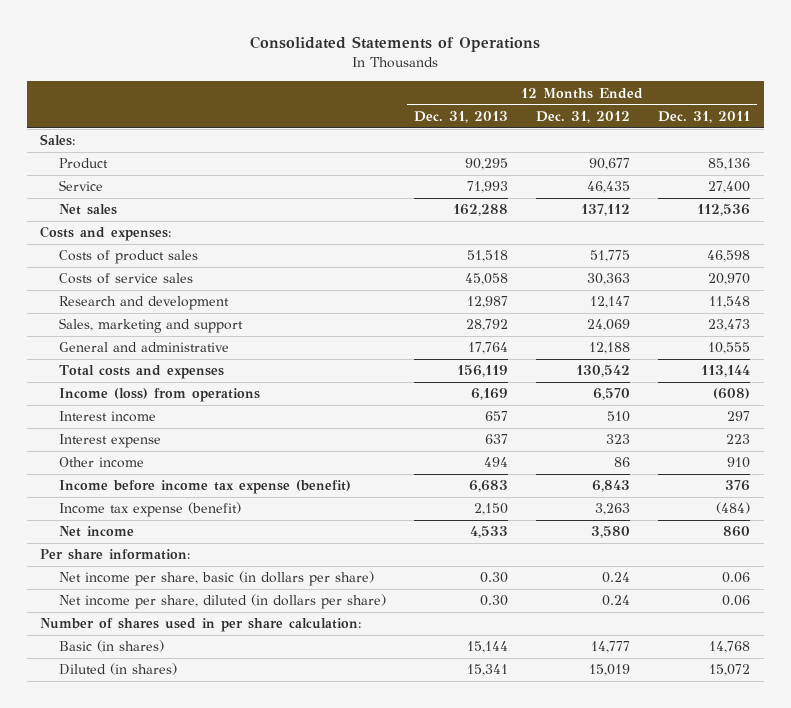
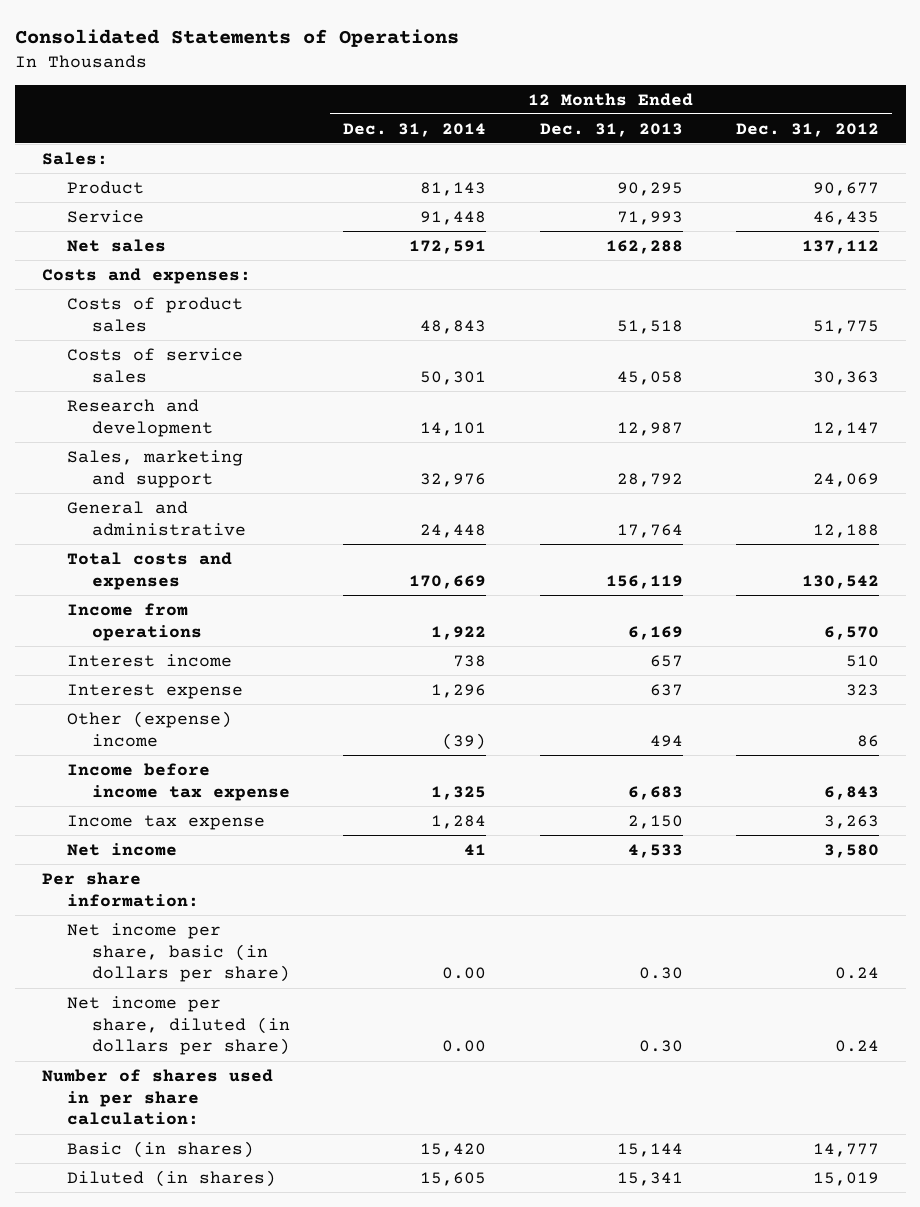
- | 12 Months Ended Dec. 31, 2013 | 12 Months Ended Dec. 31, 2012 | 12 Months Ended Dec. 31, 2011
+ | 12 Months Ended Dec. 31, 2014 | 12 Months Ended Dec. 31, 2013 | 12 Months Ended Dec. 31, 2012
- Income (loss) from operations | 6,169 | 6,570 | (608)
+ Income from operations | 1,922 | 6,169 | 6,570
- Other income | 494 | 86 | 910
- Income before income tax expense (benefit) | 6,683 | 6,843 | 376
- Income tax expense (benefit) | 2,150 | 3,263 | (484)
+ Other (expense) income | (39) | 494 | 86
+ Income before income tax expense | 1,325 | 6,683 | 6,843
+ Income tax expense | 1,284 | 2,150 | 3,263

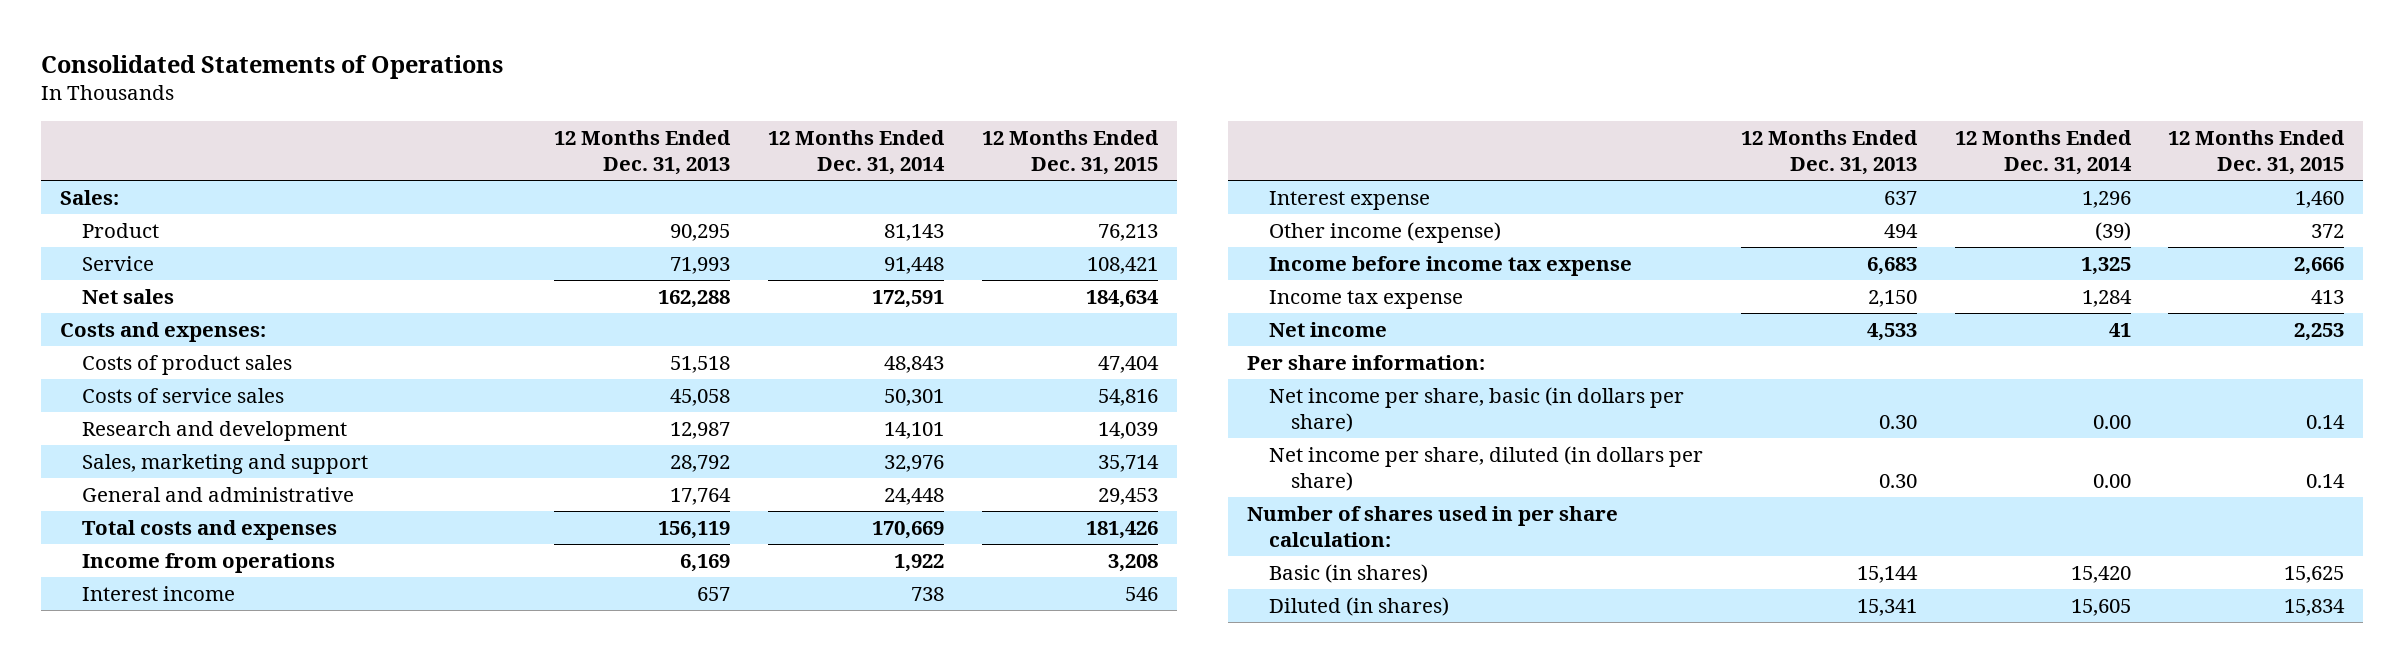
- | 12 Months Ended Dec. 31, 2014 | 12 Months Ended Dec. 31, 2013 | 12 Months Ended Dec. 31, 2012
+ | 12 Months Ended Dec. 31, 2013 | 12 Months Ended Dec. 31, 2014 | 12 Months Ended Dec. 31, 2015
- Other (expense) income | (39) | 494 | 86
+ Other income (expense) | 494 | (39) | 372

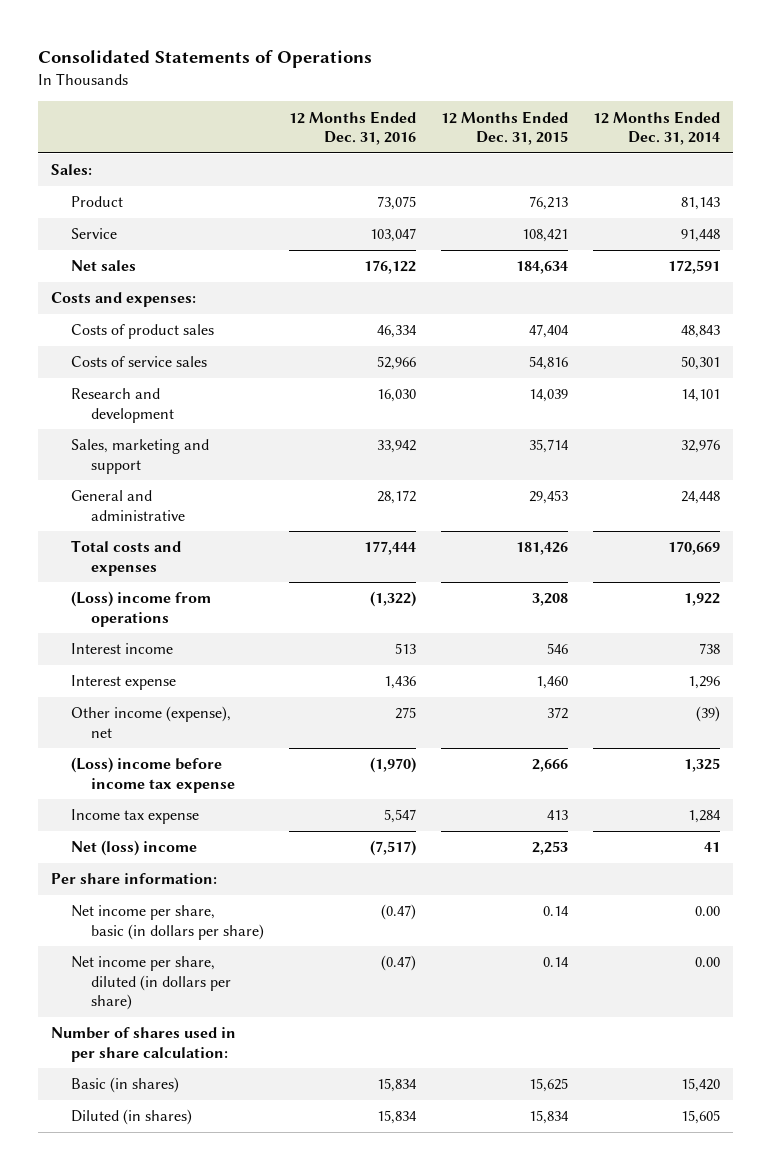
- | 12 Months Ended Dec. 31, 2013 | 12 Months Ended Dec. 31, 2014 | 12 Months Ended Dec. 31, 2015
+ | 12 Months Ended Dec. 31, 2016 | 12 Months Ended Dec. 31, 2015 | 12 Months Ended Dec. 31, 2014
- Income from operations | 6,169 | 1,922 | 3,208
+ (Loss) income from operations | (1,322) | 3,208 | 1,922
- Other income (expense) | 494 | (39) | 372
- Income before income tax expense | 6,683 | 1,325 | 2,666
+ Other income (expense), net | 275 | 372 | (39)
+ (Loss) income before income tax expense | (1,970) | 2,666 | 1,325
- Net income | 4,533 | 41 | 2,253
+ Net (loss) income | (7,517) | 2,253 | 41

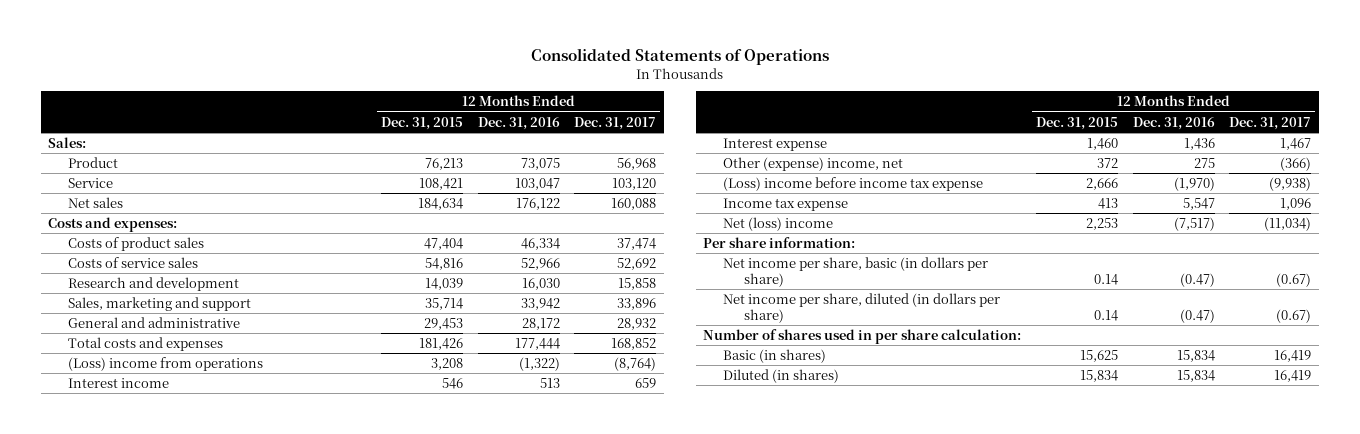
- | 12 Months Ended Dec. 31, 2016 | 12 Months Ended Dec. 31, 2015 | 12 Months Ended Dec. 31, 2014
+ | 12 Months Ended Dec. 31, 2015 | 12 Months Ended Dec. 31, 2016 | 12 Months Ended Dec. 31, 2017
- Other income (expense), net | 275 | 372 | (39)
+ Other (expense) income, net | 372 | 275 | (366)

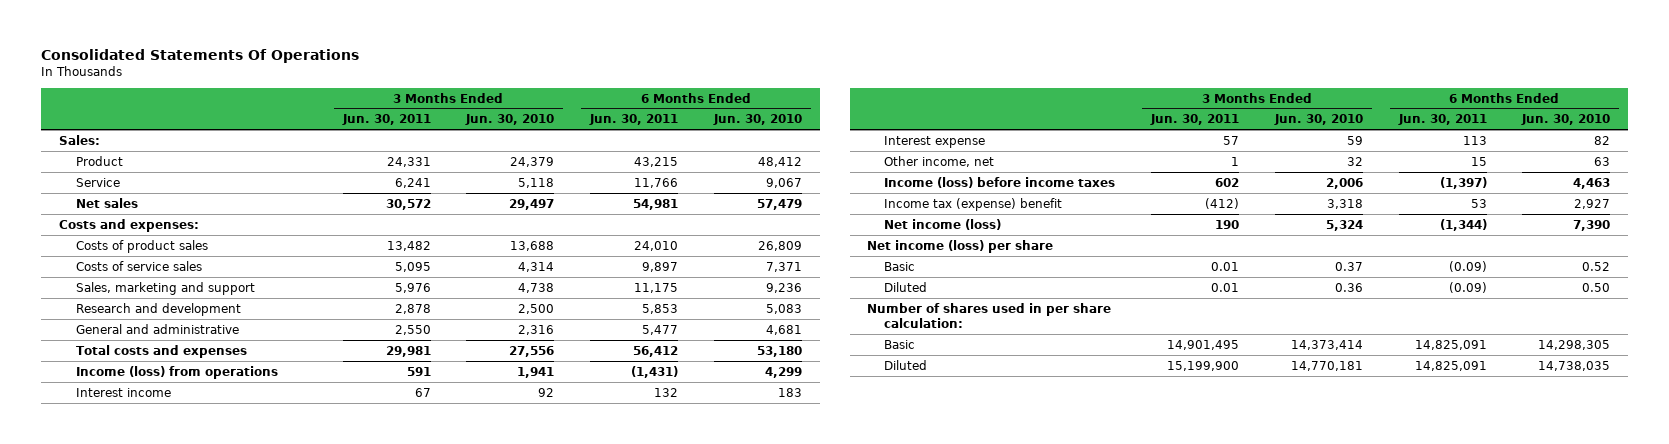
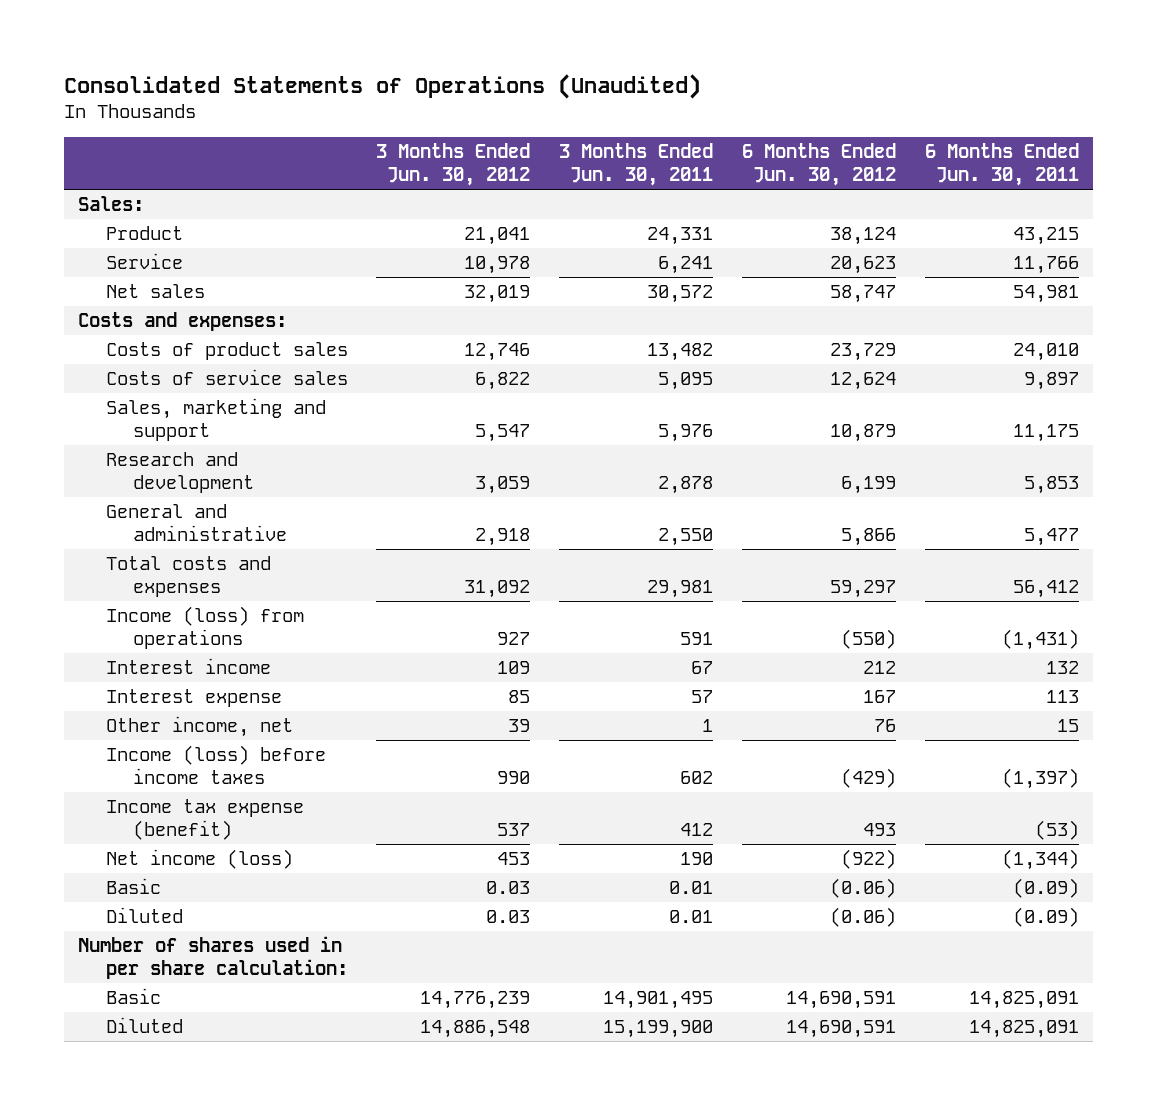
- Consolidated Statements Of Operations
+ Consolidated Statements of Operations (Unaudited)
- | 3 Months Ended Jun. 30, 2011 | 3 Months Ended Jun. 30, 2010 | 6 Months Ended Jun. 30, 2011 | 6 Months Ended Jun. 30, 2010
+ | 3 Months Ended Jun. 30, 2012 | 3 Months Ended Jun. 30, 2011 | 6 Months Ended Jun. 30, 2012 | 6 Months Ended Jun. 30, 2011
- Income tax (expense) benefit | (412) | 3,318 | 53 | 2,927
+ Income tax expense (benefit) | 537 | 412 | 493 | (53)
- Net income (loss) per share

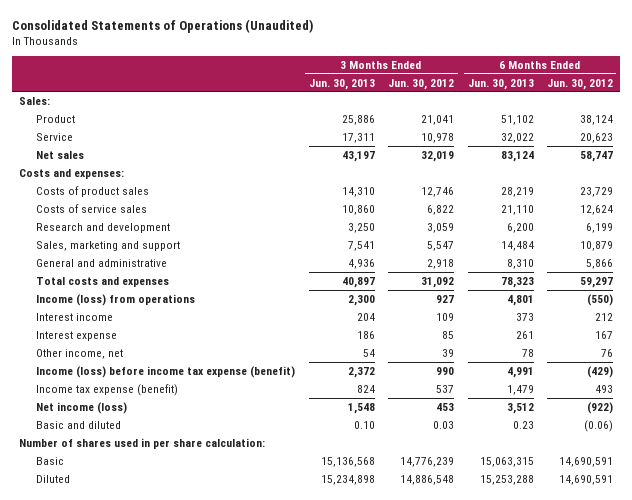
- | 3 Months Ended Jun. 30, 2012 | 3 Months Ended Jun. 30, 2011 | 6 Months Ended Jun. 30, 2012 | 6 Months Ended Jun. 30, 2011
+ | 3 Months Ended Jun. 30, 2013 | 3 Months Ended Jun. 30, 2012 | 6 Months Ended Jun. 30, 2013 | 6 Months Ended Jun. 30, 2012
moved down: Sales, marketing and support | 7,541 | 5,547 | 14,484 | 10,879
- Income (loss) before income taxes | 990 | 602 | (429) | (1,397)
+ Income (loss) before income tax expense (benefit) | 2,372 | 990 | 4,991 | (429)
- Basic | 0.03 | 0.01 | (0.06) | (0.09)
- Diluted | 0.03 | 0.01 | (0.06) | (0.09)
+ Basic and diluted | 0.10 | 0.03 | 0.23 | (0.06)

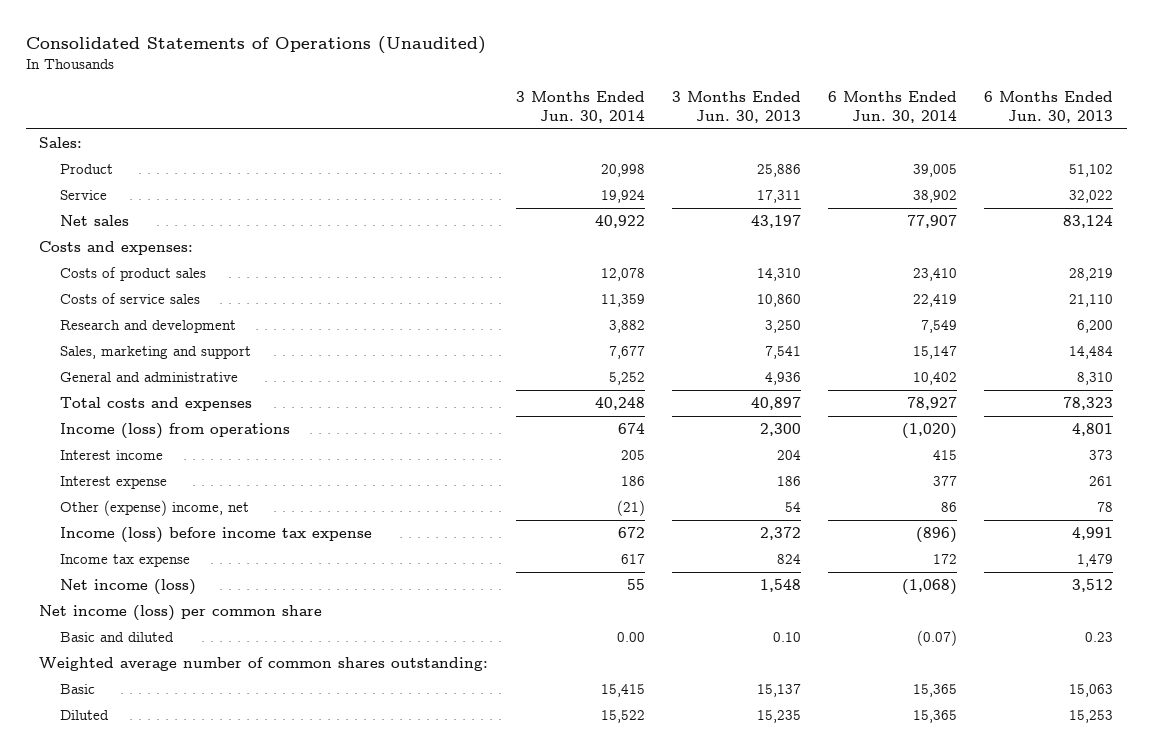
- | 3 Months Ended Jun. 30, 2013 | 3 Months Ended Jun. 30, 2012 | 6 Months Ended Jun. 30, 2013 | 6 Months Ended Jun. 30, 2012
+ | 3 Months Ended Jun. 30, 2014 | 3 Months Ended Jun. 30, 2013 | 6 Months Ended Jun. 30, 2014 | 6 Months Ended Jun. 30, 2013
- Other income, net | 54 | 39 | 78 | 76
- Income (loss) before income tax expense (benefit) | 2,372 | 990 | 4,991 | (429)
- Income tax expense (benefit) | 824 | 537 | 1,479 | 493
+ Other (expense) income, net | (21) | 54 | 86 | 78
+ Income (loss) before income tax expense | 672 | 2,372 | (896) | 4,991
+ Income tax expense | 617 | 824 | 172 | 1,479
+ Net income (loss) per common share
- Number of shares used in per share calculation:
- Basic | 15,136,568 | 14,776,239 | 15,063,315 | 14,690,591
- Diluted | 15,234,898 | 14,886,548 | 15,253,288 | 14,690,591
+ Weighted average number of common shares outstanding:
+ Basic | 15,415 | 15,137 | 15,365 | 15,063
+ Diluted | 15,522 | 15,235 | 15,365 | 15,253

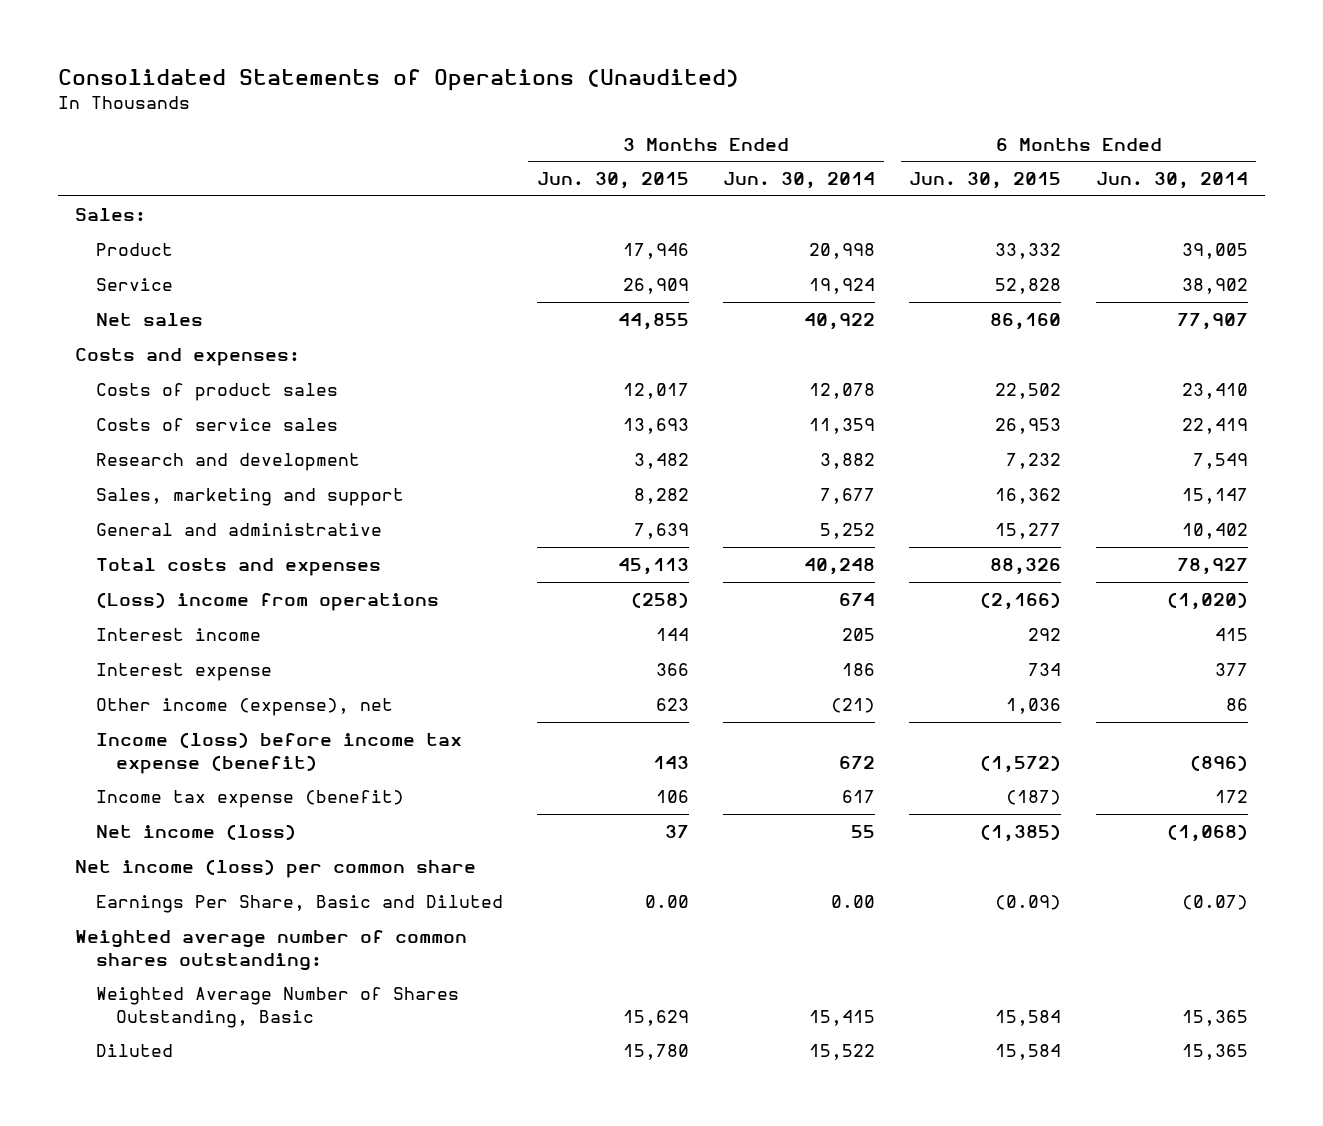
- | 3 Months Ended Jun. 30, 2014 | 3 Months Ended Jun. 30, 2013 | 6 Months Ended Jun. 30, 2014 | 6 Months Ended Jun. 30, 2013
+ | 3 Months Ended Jun. 30, 2015 | 3 Months Ended Jun. 30, 2014 | 6 Months Ended Jun. 30, 2015 | 6 Months Ended Jun. 30, 2014
- Income (loss) from operations | 674 | 2,300 | (1,020) | 4,801
+ (Loss) income from operations | (258) | 674 | (2,166) | (1,020)
- Other (expense) income, net | (21) | 54 | 86 | 78
- Income (loss) before income tax expense | 672 | 2,372 | (896) | 4,991
- Income tax expense | 617 | 824 | 172 | 1,479
+ Other income (expense), net | 623 | (21) | 1,036 | 86
+ Income (loss) before income tax expense (benefit) | 143 | 672 | (1,572) | (896)
+ Income tax expense (benefit) | 106 | 617 | (187) | 172
- Basic and diluted | 0.00 | 0.10 | (0.07) | 0.23
+ Earnings Per Share, Basic and Diluted | 0.00 | 0.00 | (0.09) | (0.07)
- Basic | 15,415 | 15,137 | 15,365 | 15,063
+ Weighted Average Number of Shares Outstanding, Basic | 15,629 | 15,415 | 15,584 | 15,365

